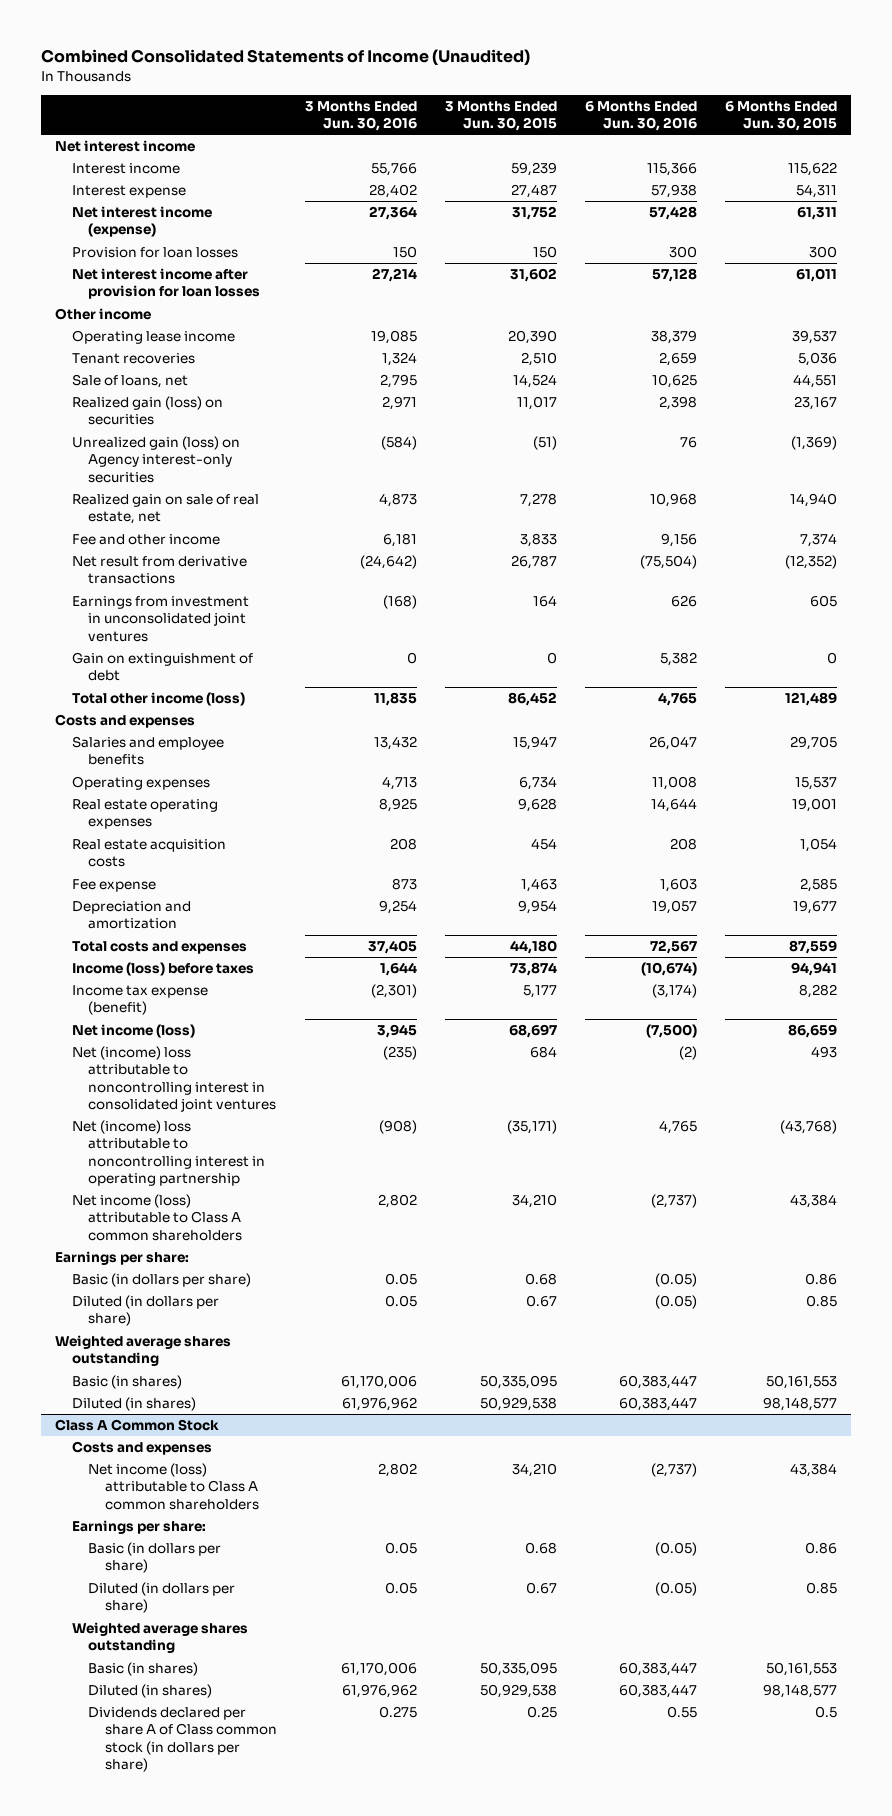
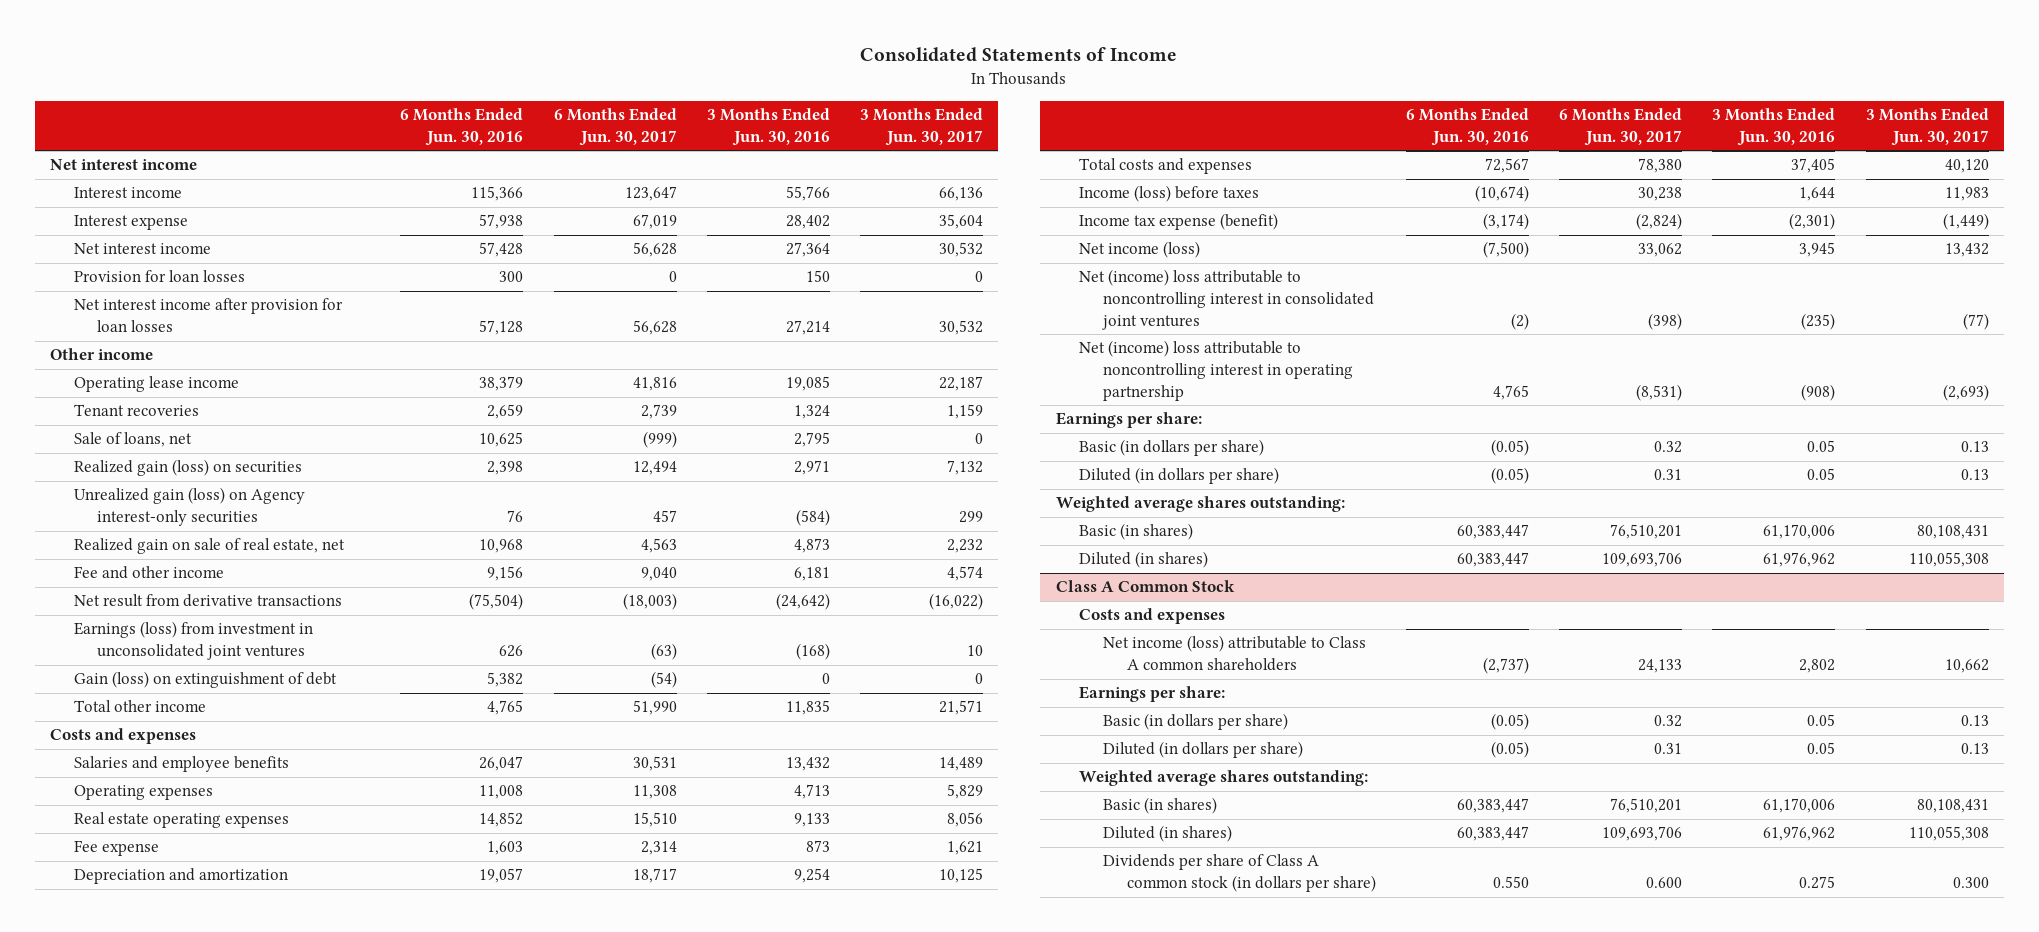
- Combined Consolidated Statements of Income (Unaudited)
+ Consolidated Statements of Income
- | 3 Months Ended Jun. 30, 2016 | 3 Months Ended Jun. 30, 2015 | 6 Months Ended Jun. 30, 2016 | 6 Months Ended Jun. 30, 2015
+ | 6 Months Ended Jun. 30, 2016 | 6 Months Ended Jun. 30, 2017 | 3 Months Ended Jun. 30, 2016 | 3 Months Ended Jun. 30, 2017
- Net interest income (expense) | 27,364 | 31,752 | 57,428 | 61,311
+ Net interest income | 57,428 | 56,628 | 27,364 | 30,532
- Earnings from investment in unconsolidated joint ventures | (168) | 164 | 626 | 605
- Gain on extinguishment of debt | 0 | 0 | 5,382 | 0
- Total other income (loss) | 11,835 | 86,452 | 4,765 | 121,489
+ Earnings (loss) from investment in unconsolidated joint ventures | 626 | (63) | (168) | 10
+ Gain (loss) on extinguishment of debt | 5,382 | (54) | 0 | 0
+ Total other income | 4,765 | 51,990 | 11,835 | 21,571
- Real estate operating expenses | 8,925 | 9,628 | 14,644 | 19,001
- Real estate acquisition costs | 208 | 454 | 208 | 1,054
+ Real estate operating expenses | 14,852 | 15,510 | 9,133 | 8,056
- Net income (loss) attributable to Class A common shareholders | 2,802 | 34,210 | (2,737) | 43,384
- Weighted average shares outstanding
+ Weighted average shares outstanding:
@ Class A Common Stock
- Weighted average shares outstanding
+ Weighted average shares outstanding:
- Dividends declared per share A of Class common stock (in dollars per share) | 0.275 | 0.25 | 0.55 | 0.5
+ Dividends per share of Class A common stock (in dollars per share) | 0.550 | 0.600 | 0.275 | 0.300

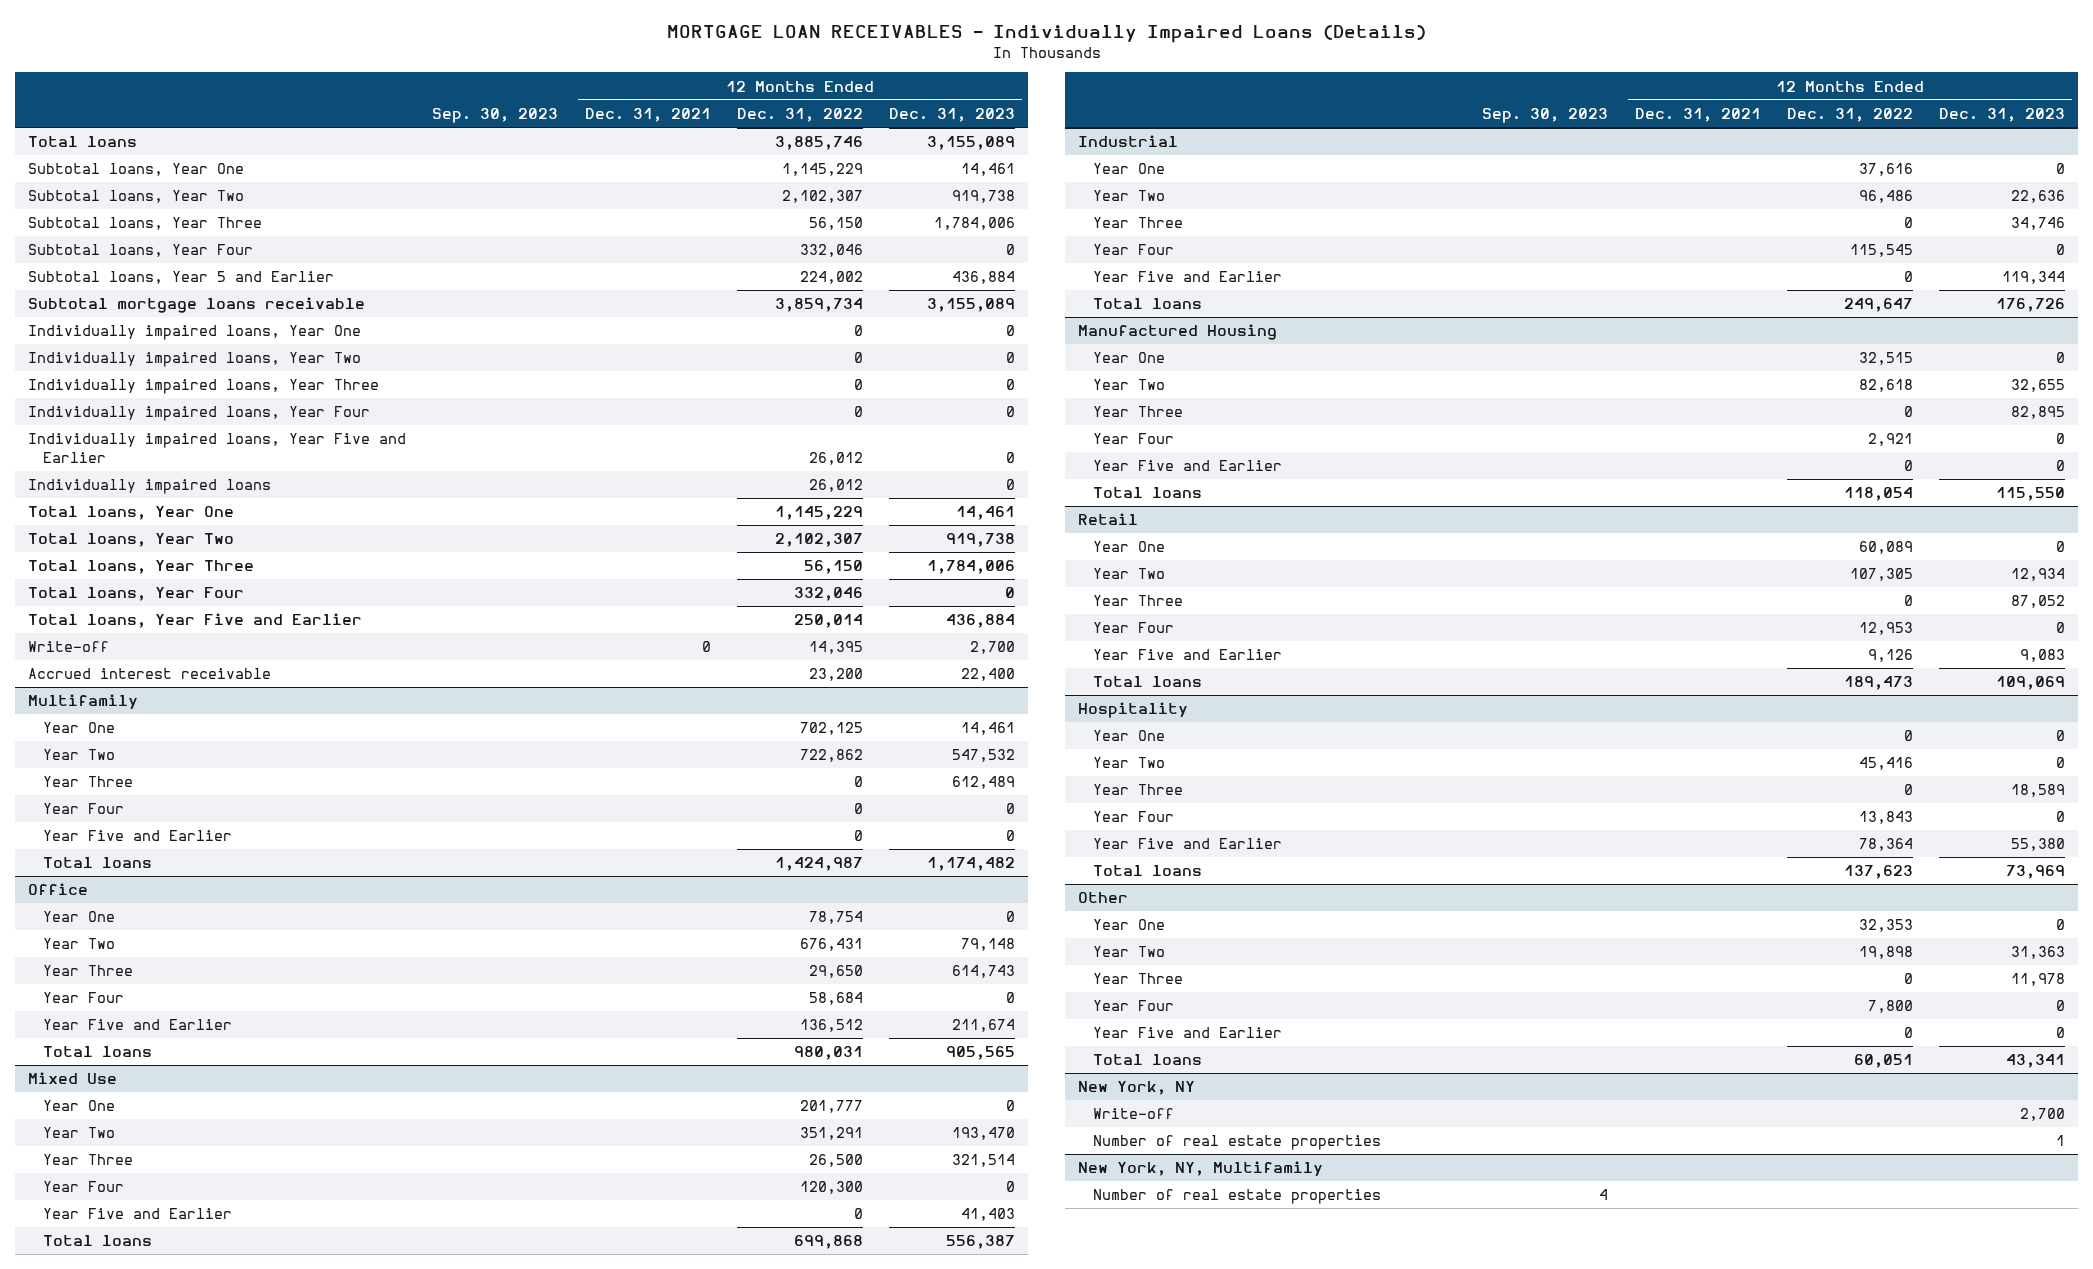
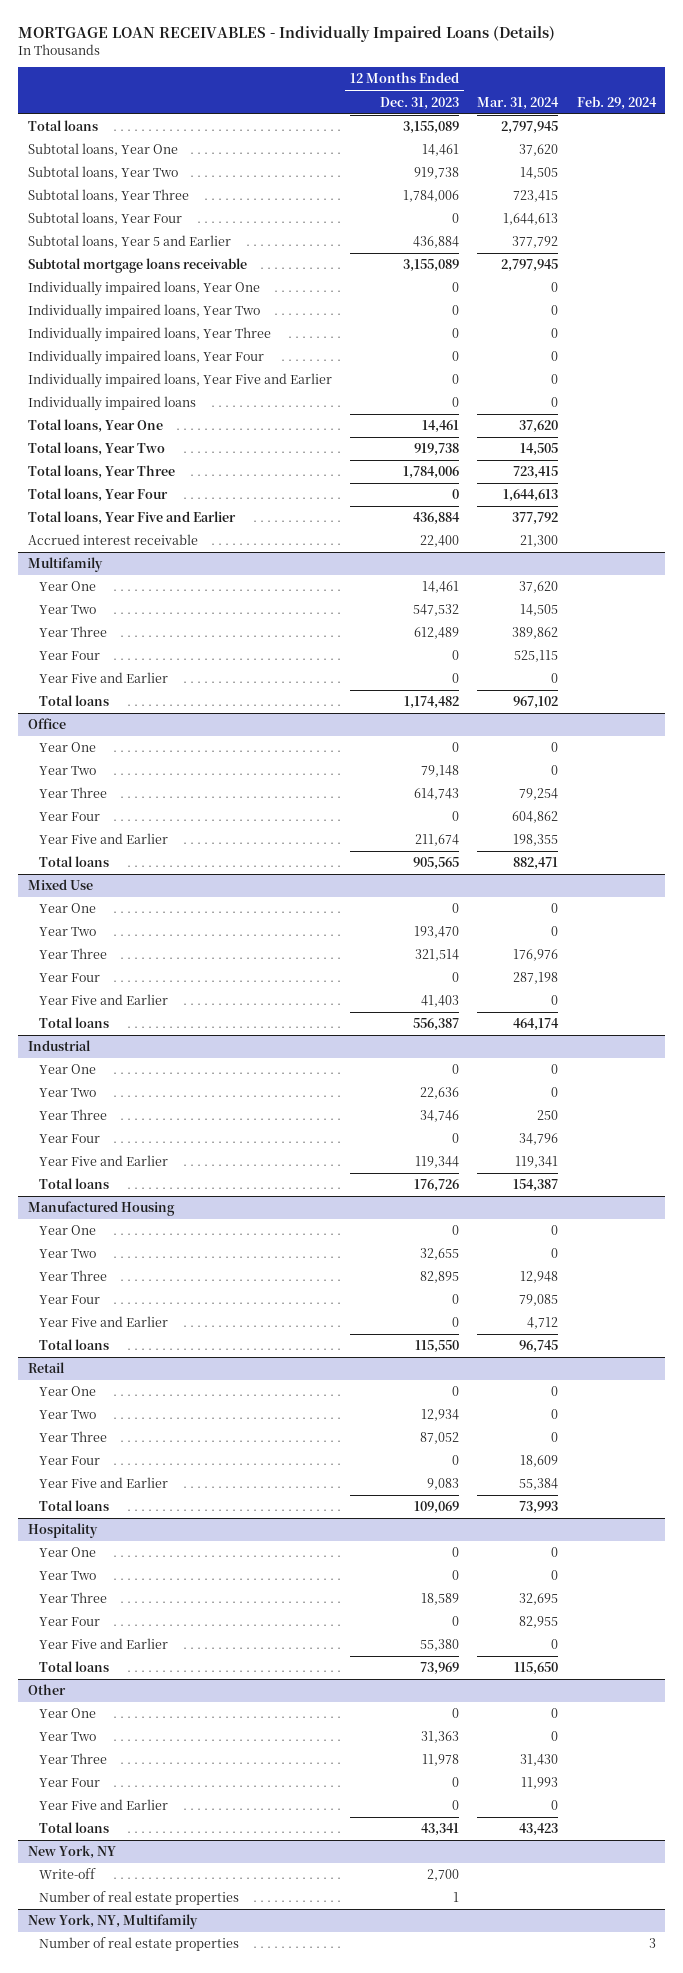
- | Sep. 30, 2023 | 12 Months Ended Dec. 31, 2021 | 12 Months Ended Dec. 31, 2022 | 12 Months Ended Dec. 31, 2023
+ | 12 Months Ended Dec. 31, 2023 | Mar. 31, 2024 | Feb. 29, 2024
- Write-off | | 0 | 14,395 | 2,700

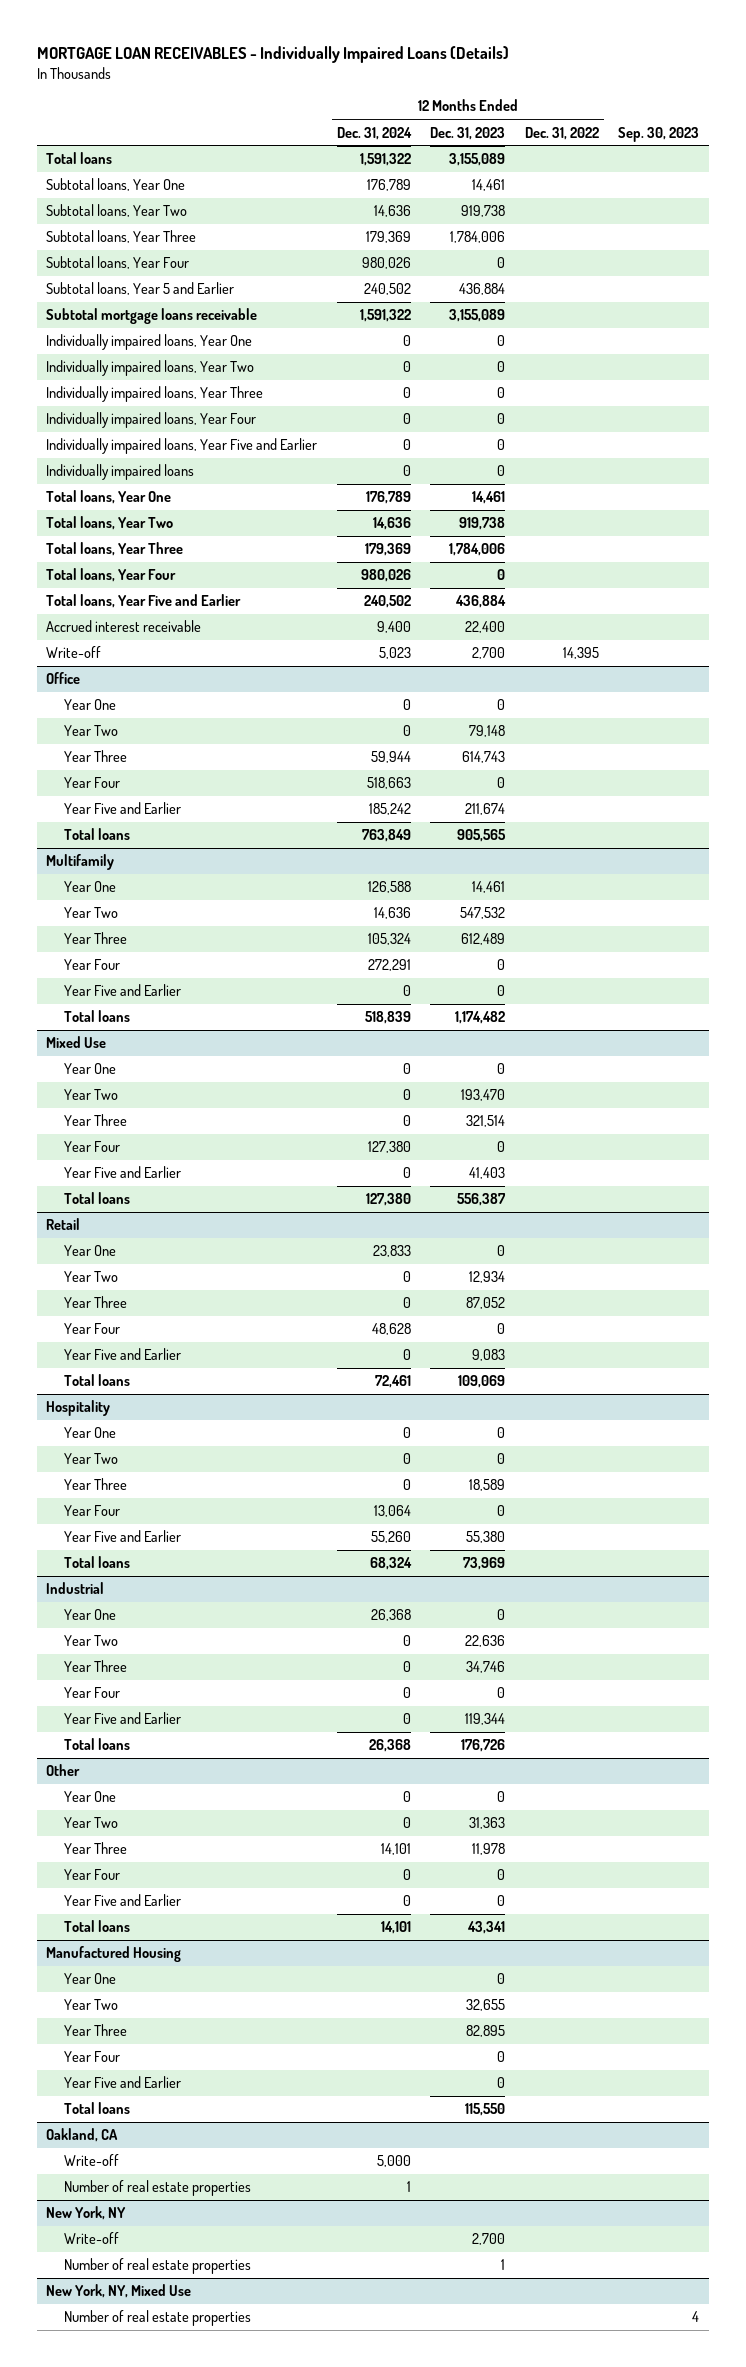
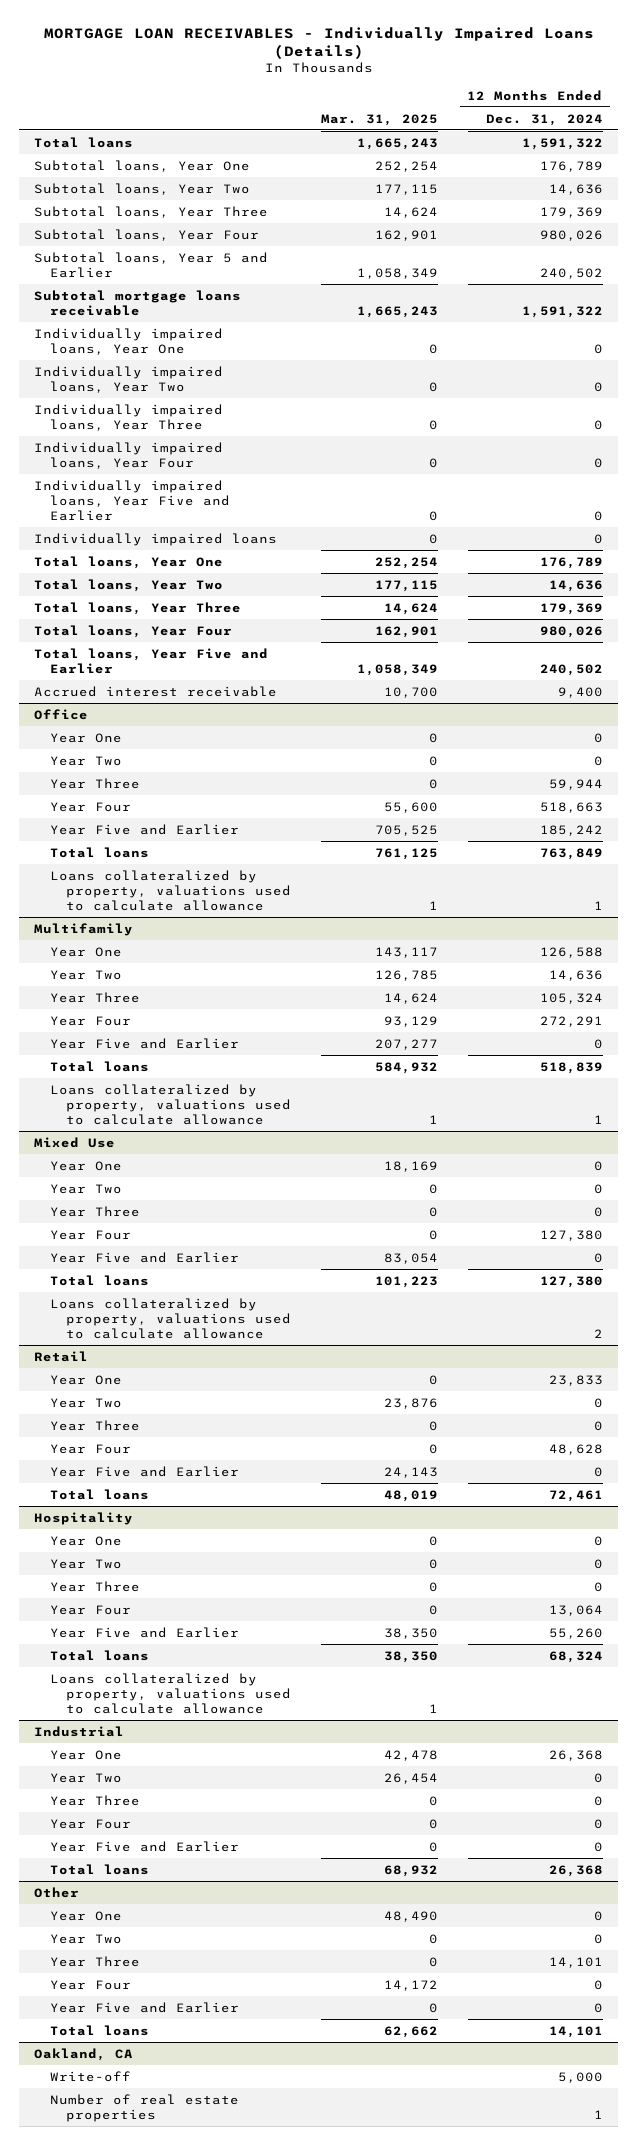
- | 12 Months Ended Dec. 31, 2024 | 12 Months Ended Dec. 31, 2023 | 12 Months Ended Dec. 31, 2022 | Sep. 30, 2023
+ | Mar. 31, 2025 | 12 Months Ended Dec. 31, 2024
- Write-off | 5,023 | 2,700 | 14,395 |
@ Office
+ Loans collateralized by property, valuations used to calculate allowance | 1 | 1
@ Multifamily
+ Loans collateralized by property, valuations used to calculate allowance | 1 | 1
@ Mixed Use
+ Loans collateralized by property, valuations used to calculate allowance | | 2
@ Hospitality
+ Loans collateralized by property, valuations used to calculate allowance | 1 |
- Manufactured Housing
- Year One | | 0 | |
- Year Two | | 32,655 | |
- Year Three | | 82,895 | |
- Year Four | | 0 | |
- Year Five and Earlier | | 0 | |
- Total loans | | 115,550 | |
- New York, NY
- Write-off | | 2,700 | |
- Number of real estate properties | | 1 | |
- New York, NY, Mixed Use
- Number of real estate properties | | | | 4

